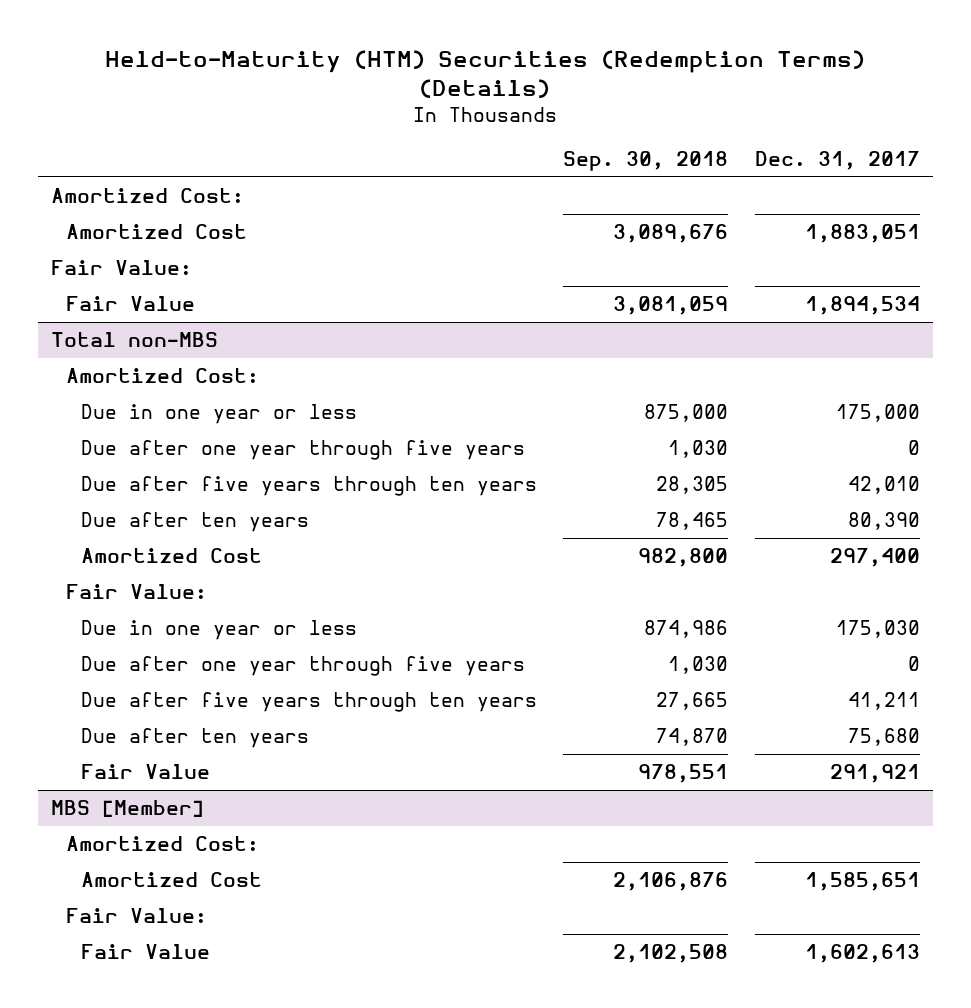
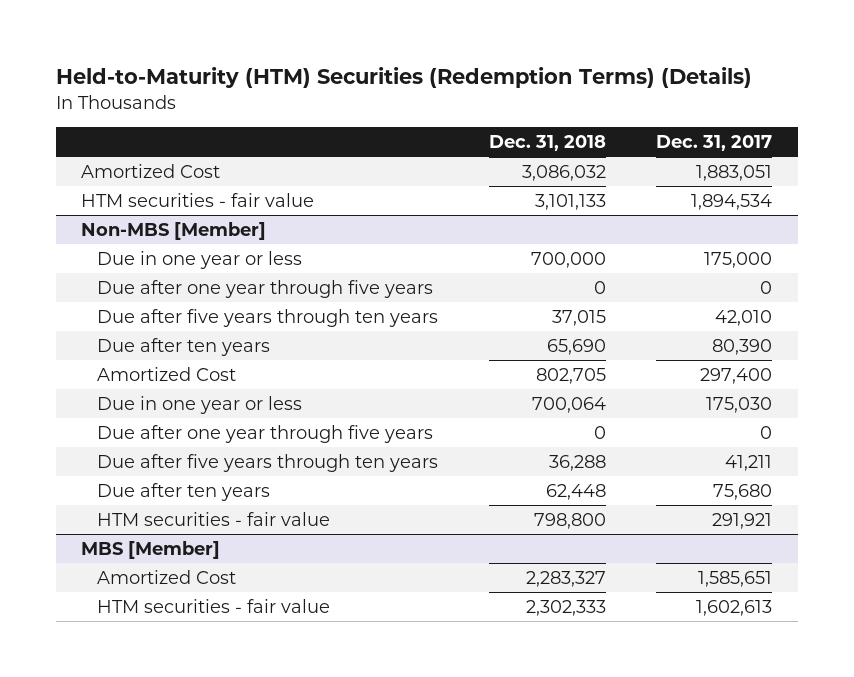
- | Sep. 30, 2018 | Dec. 31, 2017
+ | Dec. 31, 2018 | Dec. 31, 2017
- Amortized Cost:
- Fair Value:
- Fair Value | 3,081,059 | 1,894,534
- Total non-MBS
- Amortized Cost:
+ HTM securities - fair value | 3,101,133 | 1,894,534
+ Non-MBS [Member]
- Fair Value:
- Fair Value | 978,551 | 291,921
+ HTM securities - fair value | 798,800 | 291,921
@ MBS [Member]
- Amortized Cost:
- Fair Value:
- Fair Value | 2,102,508 | 1,602,613
+ HTM securities - fair value | 2,302,333 | 1,602,613

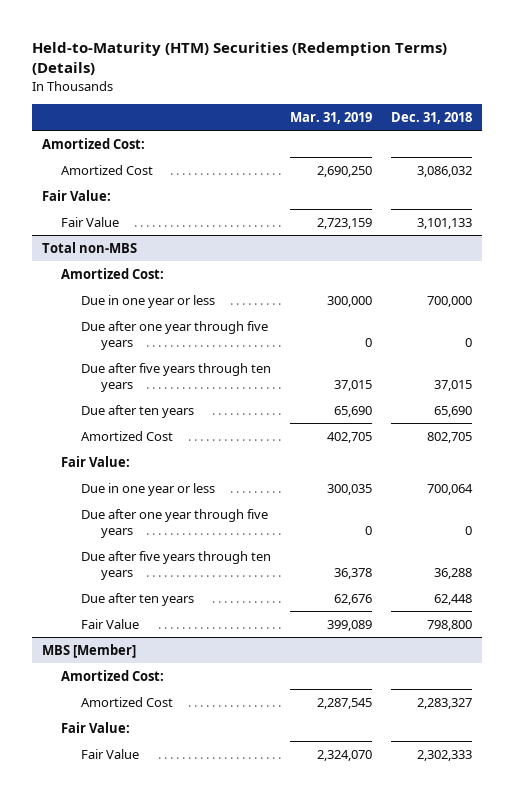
- | Dec. 31, 2018 | Dec. 31, 2017
+ | Mar. 31, 2019 | Dec. 31, 2018
+ Amortized Cost:
- HTM securities - fair value | 3,101,133 | 1,894,534
- Non-MBS [Member]
+ Fair Value:
+ Fair Value | 2,723,159 | 3,101,133
+ Total non-MBS
+ Amortized Cost:
+ Fair Value:
- HTM securities - fair value | 798,800 | 291,921
+ Fair Value | 399,089 | 798,800
@ MBS [Member]
+ Amortized Cost:
- HTM securities - fair value | 2,302,333 | 1,602,613
+ Fair Value:
+ Fair Value | 2,324,070 | 2,302,333

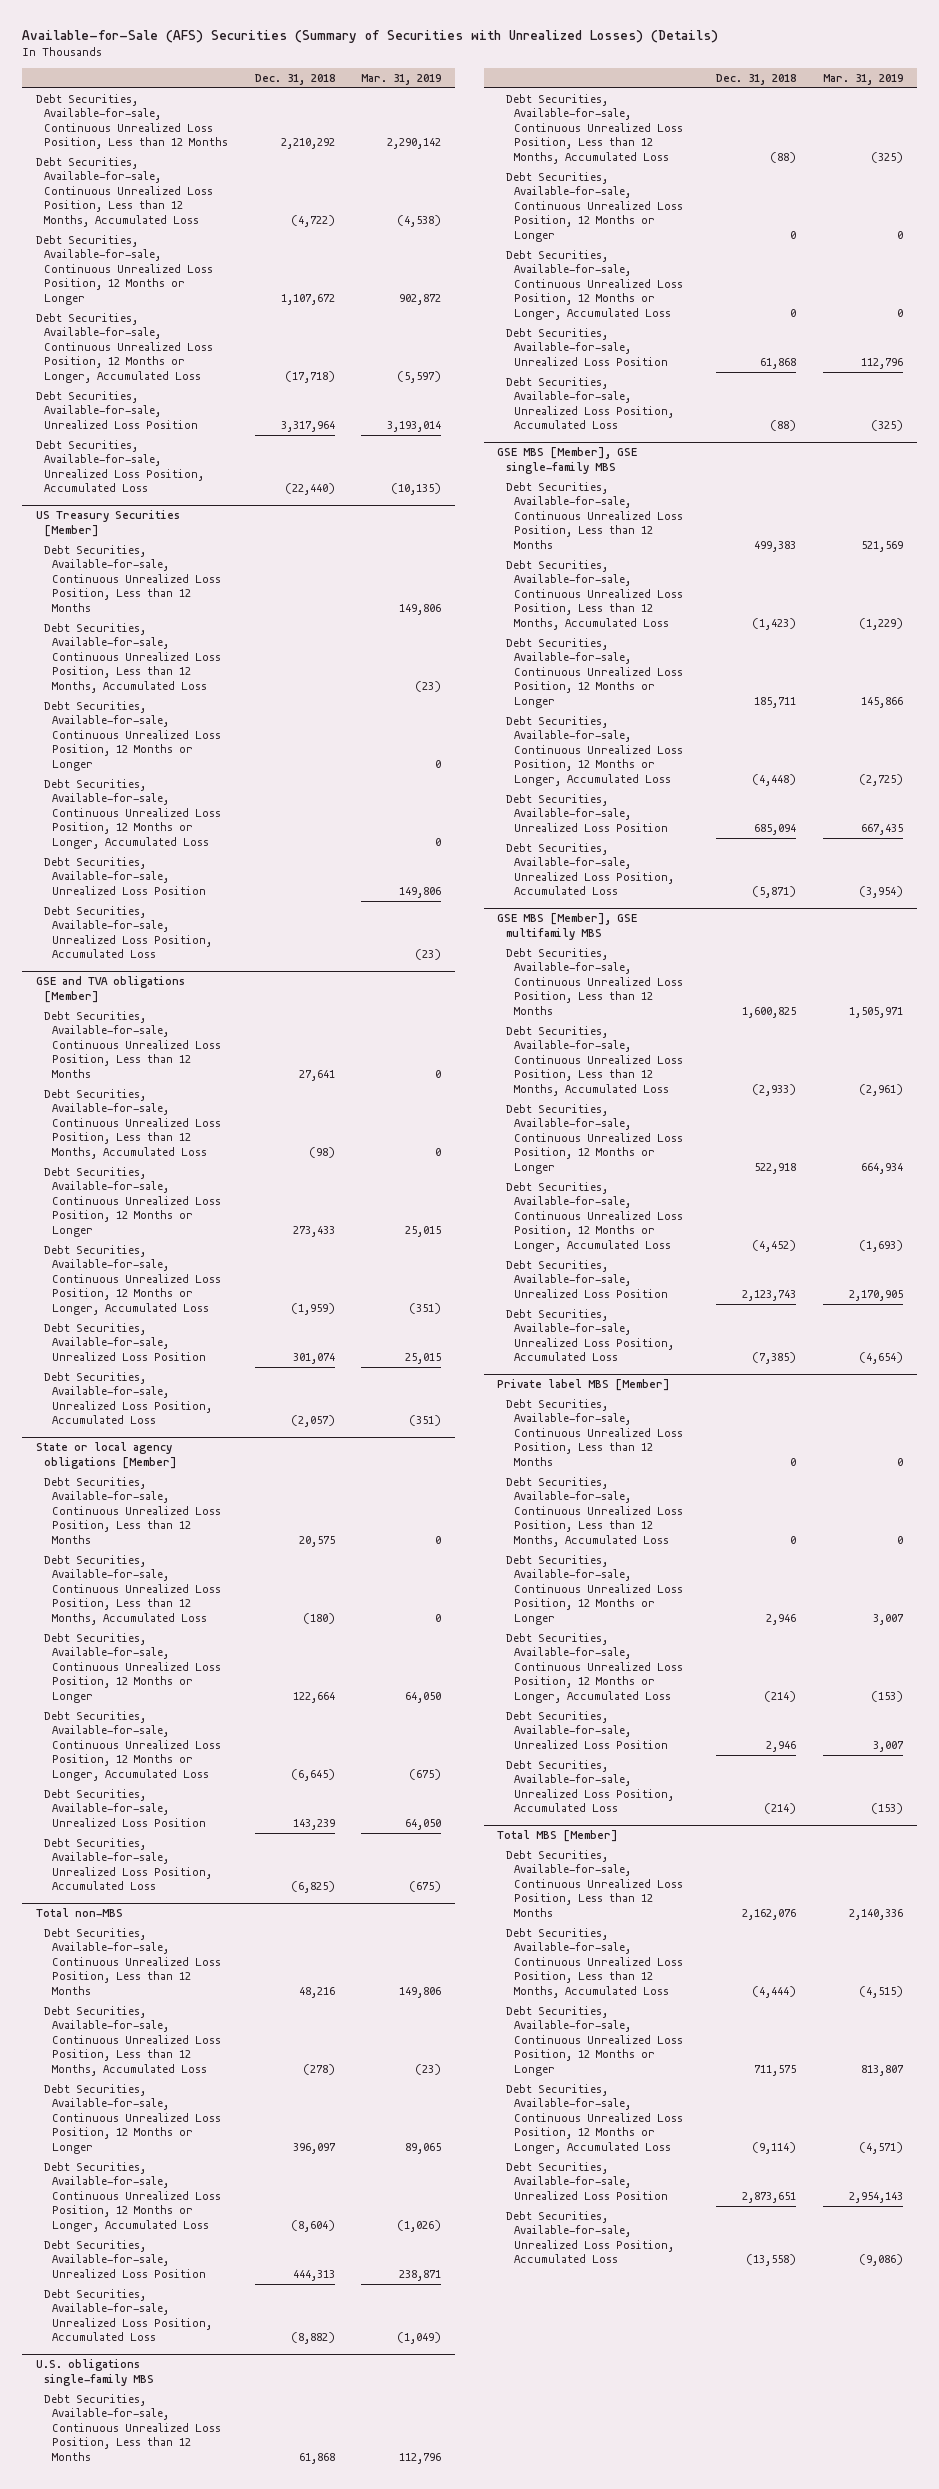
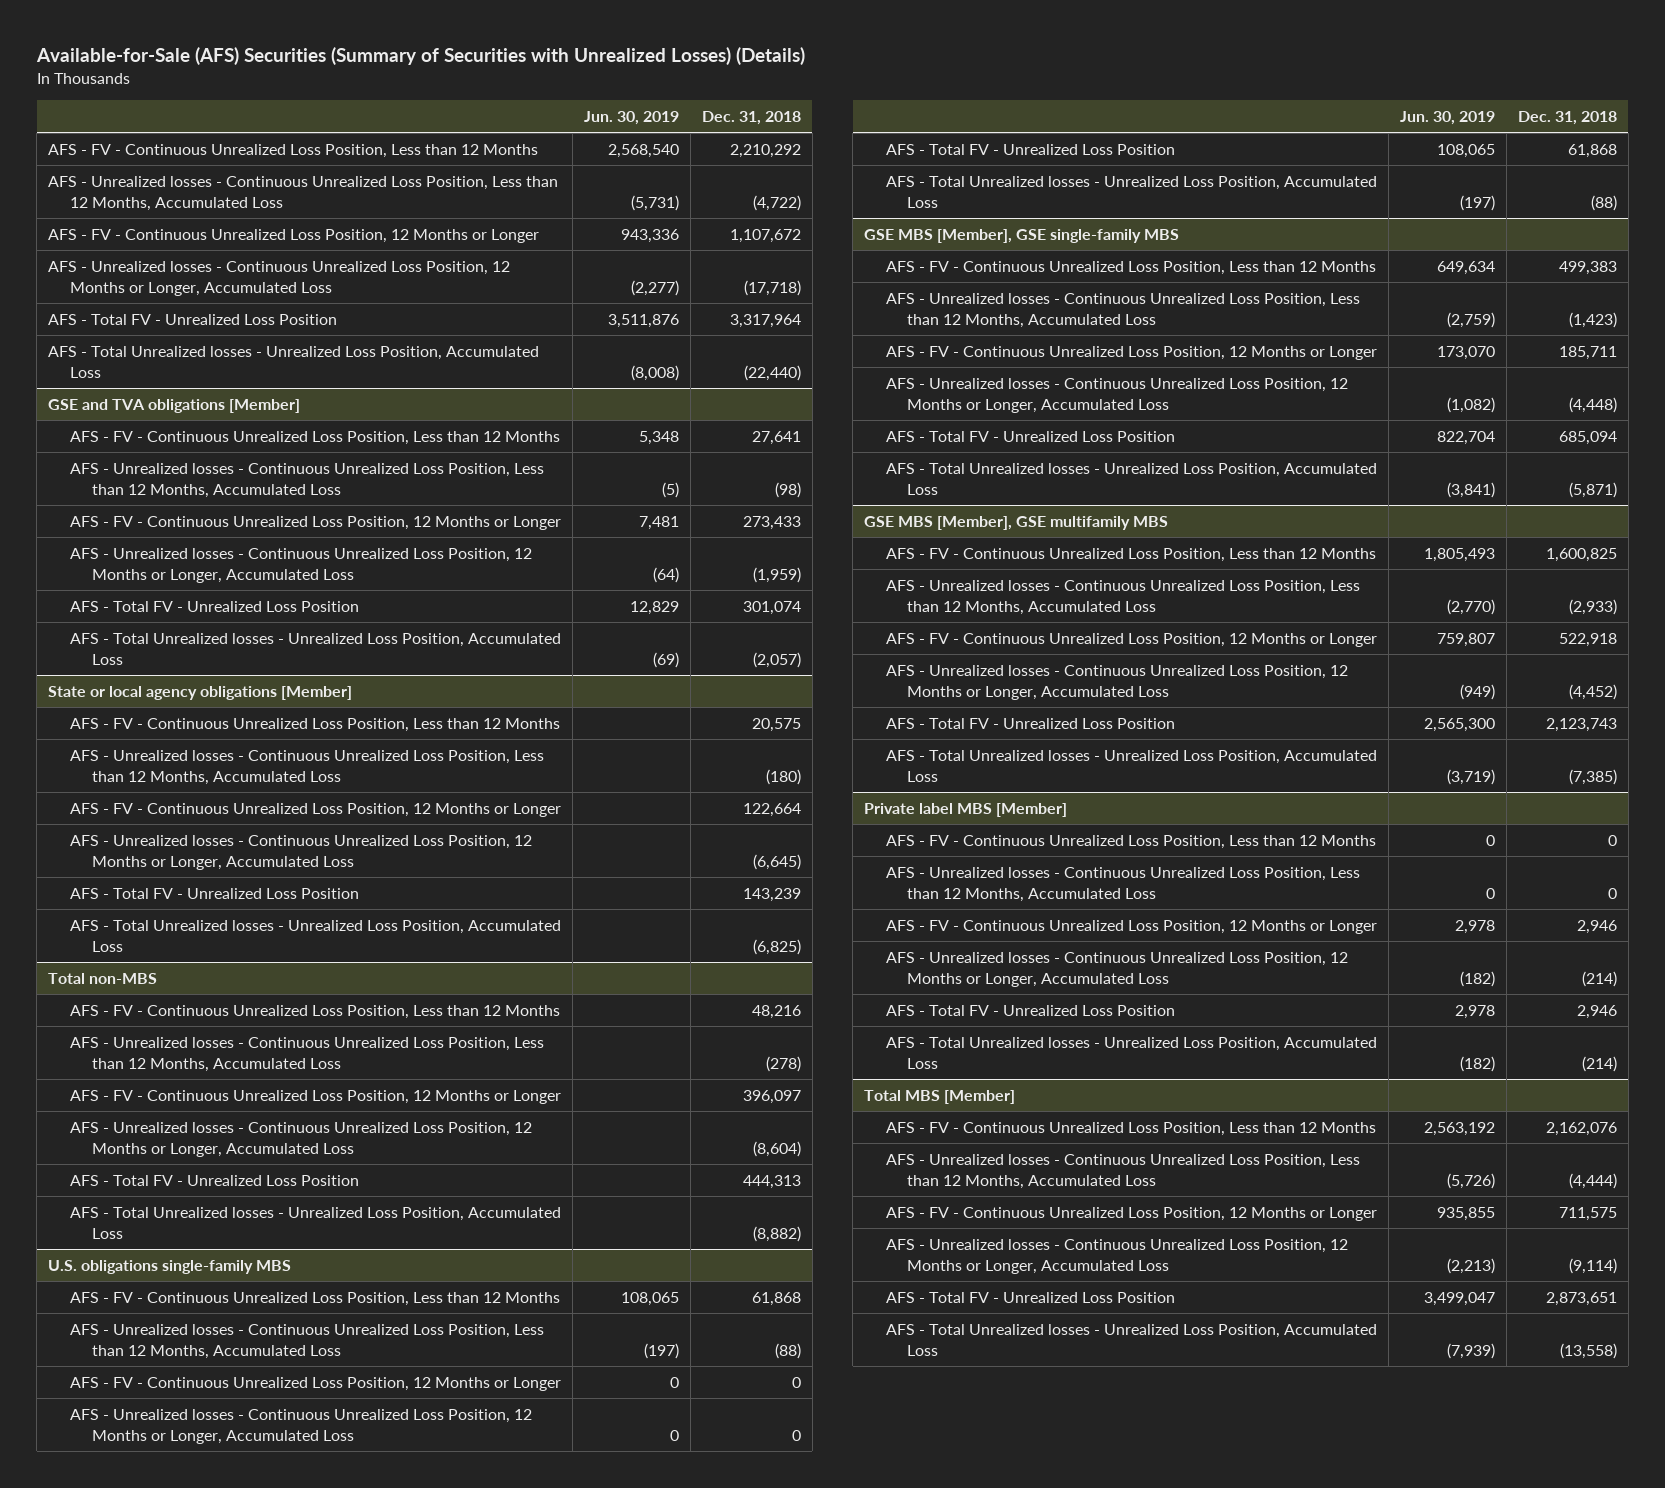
- | Dec. 31, 2018 | Mar. 31, 2019
+ | Jun. 30, 2019 | Dec. 31, 2018
- Debt Securities, Available-for-sale, Continuous Unrealized Loss Position, Less than 12 Months | 2,210,292 | 2,290,142
- Debt Securities, Available-for-sale, Continuous Unrealized Loss Position, Less than 12 Months, Accumulated Loss | (4,722) | (4,538)
- Debt Securities, Available-for-sale, Continuous Unrealized Loss Position, 12 Months or Longer | 1,107,672 | 902,872
- Debt Securities, Available-for-sale, Continuous Unrealized Loss Position, 12 Months or Longer, Accumulated Loss | (17,718) | (5,597)
- Debt Securities, Available-for-sale, Unrealized Loss Position | 3,317,964 | 3,193,014
- Debt Securities, Available-for-sale, Unrealized Loss Position, Accumulated Loss | (22,440) | (10,135)
- US Treasury Securities [Member]
- Debt Securities, Available-for-sale, Continuous Unrealized Loss Position, Less than 12 Months | | 149,806
- Debt Securities, Available-for-sale, Continuous Unrealized Loss Position, Less than 12 Months, Accumulated Loss | | (23)
- Debt Securities, Available-for-sale, Continuous Unrealized Loss Position, 12 Months or Longer | | 0
- Debt Securities, Available-for-sale, Continuous Unrealized Loss Position, 12 Months or Longer, Accumulated Loss | | 0
- Debt Securities, Available-for-sale, Unrealized Loss Position | | 149,806
- Debt Securities, Available-for-sale, Unrealized Loss Position, Accumulated Loss | | (23)
+ AFS - FV - Continuous Unrealized Loss Position, Less than 12 Months | 2,568,540 | 2,210,292
+ AFS - Unrealized losses - Continuous Unrealized Loss Position, Less than 12 Months, Accumulated Loss | (5,731) | (4,722)
+ AFS - FV - Continuous Unrealized Loss Position, 12 Months or Longer | 943,336 | 1,107,672
+ AFS - Unrealized losses - Continuous Unrealized Loss Position, 12 Months or Longer, Accumulated Loss | (2,277) | (17,718)
+ AFS - Total FV - Unrealized Loss Position | 3,511,876 | 3,317,964
+ AFS - Total Unrealized losses - Unrealized Loss Position, Accumulated Loss | (8,008) | (22,440)
@ GSE and TVA obligations [Member]
- Debt Securities, Available-for-sale, Continuous Unrealized Loss Position, Less than 12 Months | 27,641 | 0
- Debt Securities, Available-for-sale, Continuous Unrealized Loss Position, Less than 12 Months, Accumulated Loss | (98) | 0
- Debt Securities, Available-for-sale, Continuous Unrealized Loss Position, 12 Months or Longer | 273,433 | 25,015
- Debt Securities, Available-for-sale, Continuous Unrealized Loss Position, 12 Months or Longer, Accumulated Loss | (1,959) | (351)
- Debt Securities, Available-for-sale, Unrealized Loss Position | 301,074 | 25,015
- Debt Securities, Available-for-sale, Unrealized Loss Position, Accumulated Loss | (2,057) | (351)
+ AFS - FV - Continuous Unrealized Loss Position, Less than 12 Months | 5,348 | 27,641
+ AFS - Unrealized losses - Continuous Unrealized Loss Position, Less than 12 Months, Accumulated Loss | (5) | (98)
+ AFS - FV - Continuous Unrealized Loss Position, 12 Months or Longer | 7,481 | 273,433
+ AFS - Unrealized losses - Continuous Unrealized Loss Position, 12 Months or Longer, Accumulated Loss | (64) | (1,959)
+ AFS - Total FV - Unrealized Loss Position | 12,829 | 301,074
+ AFS - Total Unrealized losses - Unrealized Loss Position, Accumulated Loss | (69) | (2,057)
@ State or local agency obligations [Member]
- Debt Securities, Available-for-sale, Continuous Unrealized Loss Position, Less than 12 Months | 20,575 | 0
- Debt Securities, Available-for-sale, Continuous Unrealized Loss Position, Less than 12 Months, Accumulated Loss | (180) | 0
- Debt Securities, Available-for-sale, Continuous Unrealized Loss Position, 12 Months or Longer | 122,664 | 64,050
- Debt Securities, Available-for-sale, Continuous Unrealized Loss Position, 12 Months or Longer, Accumulated Loss | (6,645) | (675)
- Debt Securities, Available-for-sale, Unrealized Loss Position | 143,239 | 64,050
- Debt Securities, Available-for-sale, Unrealized Loss Position, Accumulated Loss | (6,825) | (675)
+ AFS - FV - Continuous Unrealized Loss Position, Less than 12 Months | | 20,575
+ AFS - Unrealized losses - Continuous Unrealized Loss Position, Less than 12 Months, Accumulated Loss | | (180)
+ AFS - FV - Continuous Unrealized Loss Position, 12 Months or Longer | | 122,664
+ AFS - Unrealized losses - Continuous Unrealized Loss Position, 12 Months or Longer, Accumulated Loss | | (6,645)
+ AFS - Total FV - Unrealized Loss Position | | 143,239
+ AFS - Total Unrealized losses - Unrealized Loss Position, Accumulated Loss | | (6,825)
@ Total non-MBS
- Debt Securities, Available-for-sale, Continuous Unrealized Loss Position, Less than 12 Months | 48,216 | 149,806
- Debt Securities, Available-for-sale, Continuous Unrealized Loss Position, Less than 12 Months, Accumulated Loss | (278) | (23)
- Debt Securities, Available-for-sale, Continuous Unrealized Loss Position, 12 Months or Longer | 396,097 | 89,065
- Debt Securities, Available-for-sale, Continuous Unrealized Loss Position, 12 Months or Longer, Accumulated Loss | (8,604) | (1,026)
- Debt Securities, Available-for-sale, Unrealized Loss Position | 444,313 | 238,871
- Debt Securities, Available-for-sale, Unrealized Loss Position, Accumulated Loss | (8,882) | (1,049)
+ AFS - FV - Continuous Unrealized Loss Position, Less than 12 Months | | 48,216
+ AFS - Unrealized losses - Continuous Unrealized Loss Position, Less than 12 Months, Accumulated Loss | | (278)
+ AFS - FV - Continuous Unrealized Loss Position, 12 Months or Longer | | 396,097
+ AFS - Unrealized losses - Continuous Unrealized Loss Position, 12 Months or Longer, Accumulated Loss | | (8,604)
+ AFS - Total FV - Unrealized Loss Position | | 444,313
+ AFS - Total Unrealized losses - Unrealized Loss Position, Accumulated Loss | | (8,882)
@ U.S. obligations single-family MBS
- Debt Securities, Available-for-sale, Continuous Unrealized Loss Position, Less than 12 Months | 61,868 | 112,796
- Debt Securities, Available-for-sale, Continuous Unrealized Loss Position, Less than 12 Months, Accumulated Loss | (88) | (325)
- Debt Securities, Available-for-sale, Continuous Unrealized Loss Position, 12 Months or Longer | 0 | 0
- Debt Securities, Available-for-sale, Continuous Unrealized Loss Position, 12 Months or Longer, Accumulated Loss | 0 | 0
- Debt Securities, Available-for-sale, Unrealized Loss Position | 61,868 | 112,796
- Debt Securities, Available-for-sale, Unrealized Loss Position, Accumulated Loss | (88) | (325)
+ AFS - FV - Continuous Unrealized Loss Position, Less than 12 Months | 108,065 | 61,868
+ AFS - Unrealized losses - Continuous Unrealized Loss Position, Less than 12 Months, Accumulated Loss | (197) | (88)
+ AFS - FV - Continuous Unrealized Loss Position, 12 Months or Longer | 0 | 0
+ AFS - Unrealized losses - Continuous Unrealized Loss Position, 12 Months or Longer, Accumulated Loss | 0 | 0
+ AFS - Total FV - Unrealized Loss Position | 108,065 | 61,868
+ AFS - Total Unrealized losses - Unrealized Loss Position, Accumulated Loss | (197) | (88)
@ GSE MBS [Member], GSE single-family MBS
- Debt Securities, Available-for-sale, Continuous Unrealized Loss Position, Less than 12 Months | 499,383 | 521,569
- Debt Securities, Available-for-sale, Continuous Unrealized Loss Position, Less than 12 Months, Accumulated Loss | (1,423) | (1,229)
- Debt Securities, Available-for-sale, Continuous Unrealized Loss Position, 12 Months or Longer | 185,711 | 145,866
- Debt Securities, Available-for-sale, Continuous Unrealized Loss Position, 12 Months or Longer, Accumulated Loss | (4,448) | (2,725)
- Debt Securities, Available-for-sale, Unrealized Loss Position | 685,094 | 667,435
- Debt Securities, Available-for-sale, Unrealized Loss Position, Accumulated Loss | (5,871) | (3,954)
+ AFS - FV - Continuous Unrealized Loss Position, Less than 12 Months | 649,634 | 499,383
+ AFS - Unrealized losses - Continuous Unrealized Loss Position, Less than 12 Months, Accumulated Loss | (2,759) | (1,423)
+ AFS - FV - Continuous Unrealized Loss Position, 12 Months or Longer | 173,070 | 185,711
+ AFS - Unrealized losses - Continuous Unrealized Loss Position, 12 Months or Longer, Accumulated Loss | (1,082) | (4,448)
+ AFS - Total FV - Unrealized Loss Position | 822,704 | 685,094
+ AFS - Total Unrealized losses - Unrealized Loss Position, Accumulated Loss | (3,841) | (5,871)
@ GSE MBS [Member], GSE multifamily MBS
- Debt Securities, Available-for-sale, Continuous Unrealized Loss Position, Less than 12 Months | 1,600,825 | 1,505,971
- Debt Securities, Available-for-sale, Continuous Unrealized Loss Position, Less than 12 Months, Accumulated Loss | (2,933) | (2,961)
- Debt Securities, Available-for-sale, Continuous Unrealized Loss Position, 12 Months or Longer | 522,918 | 664,934
- Debt Securities, Available-for-sale, Continuous Unrealized Loss Position, 12 Months or Longer, Accumulated Loss | (4,452) | (1,693)
- Debt Securities, Available-for-sale, Unrealized Loss Position | 2,123,743 | 2,170,905
- Debt Securities, Available-for-sale, Unrealized Loss Position, Accumulated Loss | (7,385) | (4,654)
+ AFS - FV - Continuous Unrealized Loss Position, Less than 12 Months | 1,805,493 | 1,600,825
+ AFS - Unrealized losses - Continuous Unrealized Loss Position, Less than 12 Months, Accumulated Loss | (2,770) | (2,933)
+ AFS - FV - Continuous Unrealized Loss Position, 12 Months or Longer | 759,807 | 522,918
+ AFS - Unrealized losses - Continuous Unrealized Loss Position, 12 Months or Longer, Accumulated Loss | (949) | (4,452)
+ AFS - Total FV - Unrealized Loss Position | 2,565,300 | 2,123,743
+ AFS - Total Unrealized losses - Unrealized Loss Position, Accumulated Loss | (3,719) | (7,385)
@ Private label MBS [Member]
- Debt Securities, Available-for-sale, Continuous Unrealized Loss Position, Less than 12 Months | 0 | 0
- Debt Securities, Available-for-sale, Continuous Unrealized Loss Position, Less than 12 Months, Accumulated Loss | 0 | 0
- Debt Securities, Available-for-sale, Continuous Unrealized Loss Position, 12 Months or Longer | 2,946 | 3,007
- Debt Securities, Available-for-sale, Continuous Unrealized Loss Position, 12 Months or Longer, Accumulated Loss | (214) | (153)
- Debt Securities, Available-for-sale, Unrealized Loss Position | 2,946 | 3,007
- Debt Securities, Available-for-sale, Unrealized Loss Position, Accumulated Loss | (214) | (153)
+ AFS - FV - Continuous Unrealized Loss Position, Less than 12 Months | 0 | 0
+ AFS - Unrealized losses - Continuous Unrealized Loss Position, Less than 12 Months, Accumulated Loss | 0 | 0
+ AFS - FV - Continuous Unrealized Loss Position, 12 Months or Longer | 2,978 | 2,946
+ AFS - Unrealized losses - Continuous Unrealized Loss Position, 12 Months or Longer, Accumulated Loss | (182) | (214)
+ AFS - Total FV - Unrealized Loss Position | 2,978 | 2,946
+ AFS - Total Unrealized losses - Unrealized Loss Position, Accumulated Loss | (182) | (214)
@ Total MBS [Member]
- Debt Securities, Available-for-sale, Continuous Unrealized Loss Position, Less than 12 Months | 2,162,076 | 2,140,336
- Debt Securities, Available-for-sale, Continuous Unrealized Loss Position, Less than 12 Months, Accumulated Loss | (4,444) | (4,515)
- Debt Securities, Available-for-sale, Continuous Unrealized Loss Position, 12 Months or Longer | 711,575 | 813,807
- Debt Securities, Available-for-sale, Continuous Unrealized Loss Position, 12 Months or Longer, Accumulated Loss | (9,114) | (4,571)
- Debt Securities, Available-for-sale, Unrealized Loss Position | 2,873,651 | 2,954,143
- Debt Securities, Available-for-sale, Unrealized Loss Position, Accumulated Loss | (13,558) | (9,086)
+ AFS - FV - Continuous Unrealized Loss Position, Less than 12 Months | 2,563,192 | 2,162,076
+ AFS - Unrealized losses - Continuous Unrealized Loss Position, Less than 12 Months, Accumulated Loss | (5,726) | (4,444)
+ AFS - FV - Continuous Unrealized Loss Position, 12 Months or Longer | 935,855 | 711,575
+ AFS - Unrealized losses - Continuous Unrealized Loss Position, 12 Months or Longer, Accumulated Loss | (2,213) | (9,114)
+ AFS - Total FV - Unrealized Loss Position | 3,499,047 | 2,873,651
+ AFS - Total Unrealized losses - Unrealized Loss Position, Accumulated Loss | (7,939) | (13,558)

